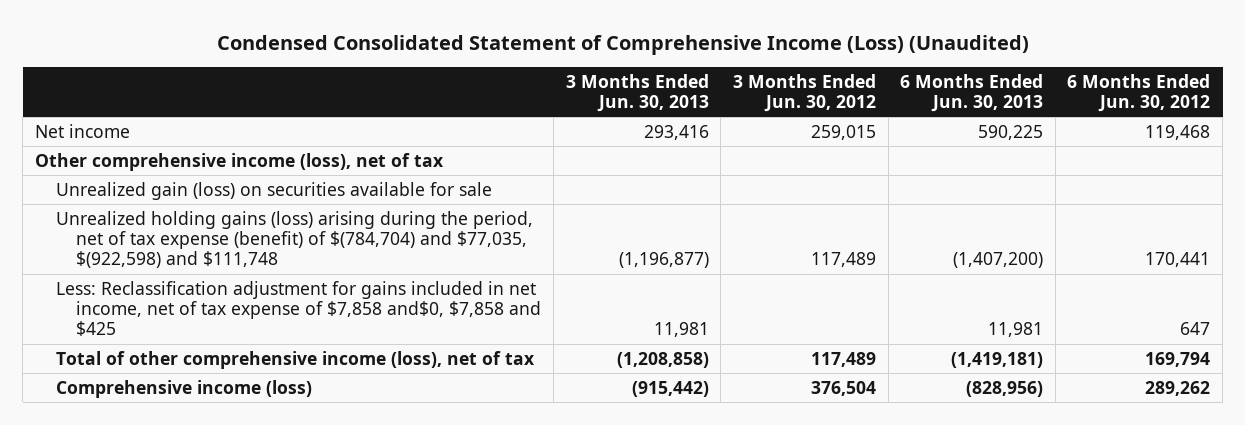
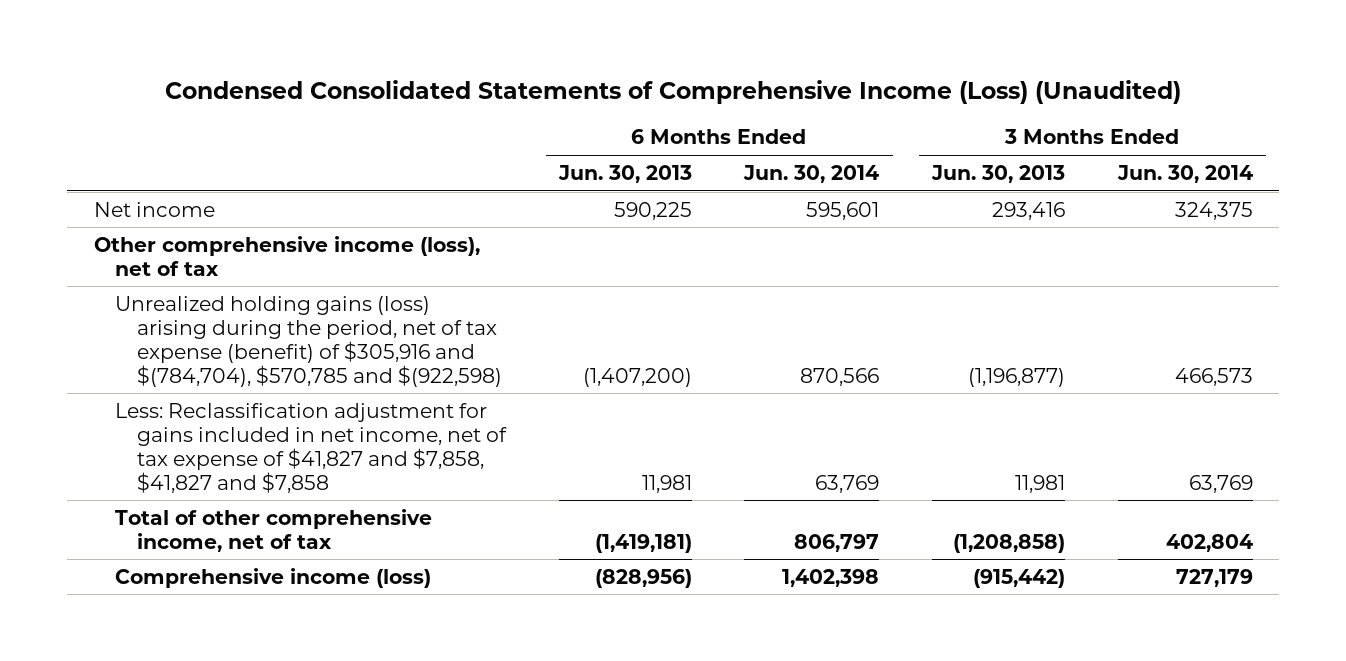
- Condensed Consolidated Statement of Comprehensive Income (Loss) (Unaudited)
+ Condensed Consolidated Statements of Comprehensive Income (Loss) (Unaudited)
- | 3 Months Ended Jun. 30, 2013 | 3 Months Ended Jun. 30, 2012 | 6 Months Ended Jun. 30, 2013 | 6 Months Ended Jun. 30, 2012
+ | 6 Months Ended Jun. 30, 2013 | 6 Months Ended Jun. 30, 2014 | 3 Months Ended Jun. 30, 2013 | 3 Months Ended Jun. 30, 2014
- Unrealized gain (loss) on securities available for sale
- Unrealized holding gains (loss) arising during the period, net of tax expense (benefit) of $(784,704) and $77,035, $(922,598) and $111,748 | (1,196,877) | 117,489 | (1,407,200) | 170,441
- Less: Reclassification adjustment for gains included in net income, net of tax expense of $7,858 and$0, $7,858 and $425 | 11,981 | | 11,981 | 647
- Total of other comprehensive income (loss), net of tax | (1,208,858) | 117,489 | (1,419,181) | 169,794
+ Unrealized holding gains (loss) arising during the period, net of tax expense (benefit) of $305,916 and $(784,704), $570,785 and $(922,598) | (1,407,200) | 870,566 | (1,196,877) | 466,573
+ Less: Reclassification adjustment for gains included in net income, net of tax expense of $41,827 and $7,858, $41,827 and $7,858 | 11,981 | 63,769 | 11,981 | 63,769
+ Total of other comprehensive income, net of tax | (1,419,181) | 806,797 | (1,208,858) | 402,804

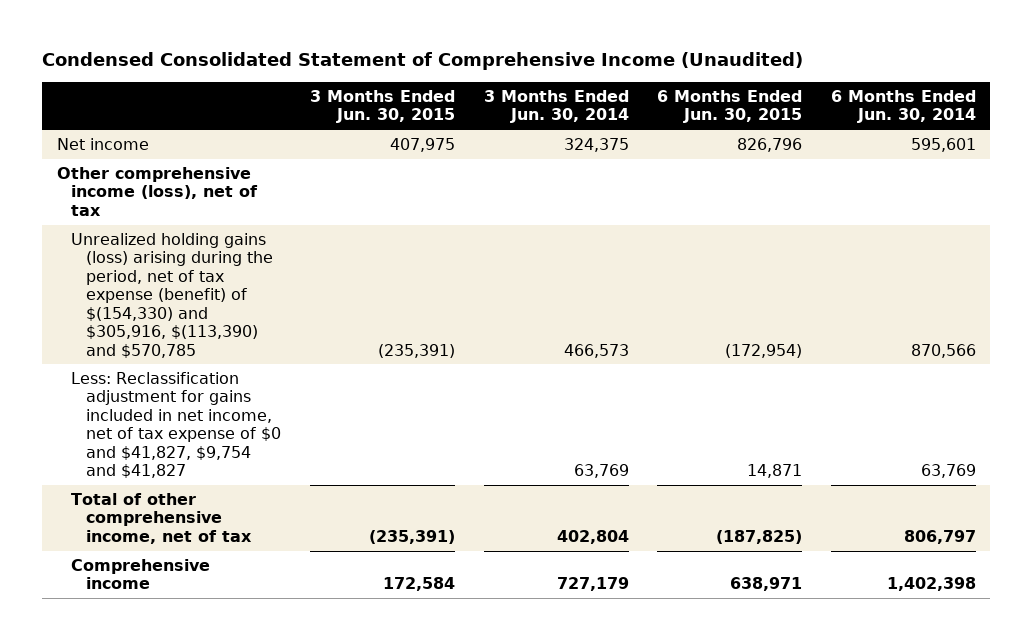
- Condensed Consolidated Statements of Comprehensive Income (Loss) (Unaudited)
+ Condensed Consolidated Statement of Comprehensive Income (Unaudited)
- | 6 Months Ended Jun. 30, 2013 | 6 Months Ended Jun. 30, 2014 | 3 Months Ended Jun. 30, 2013 | 3 Months Ended Jun. 30, 2014
+ | 3 Months Ended Jun. 30, 2015 | 3 Months Ended Jun. 30, 2014 | 6 Months Ended Jun. 30, 2015 | 6 Months Ended Jun. 30, 2014
- Unrealized holding gains (loss) arising during the period, net of tax expense (benefit) of $305,916 and $(784,704), $570,785 and $(922,598) | (1,407,200) | 870,566 | (1,196,877) | 466,573
- Less: Reclassification adjustment for gains included in net income, net of tax expense of $41,827 and $7,858, $41,827 and $7,858 | 11,981 | 63,769 | 11,981 | 63,769
+ Unrealized holding gains (loss) arising during the period, net of tax expense (benefit) of $(154,330) and $305,916, $(113,390) and $570,785 | (235,391) | 466,573 | (172,954) | 870,566
+ Less: Reclassification adjustment for gains included in net income, net of tax expense of $0 and $41,827, $9,754 and $41,827 | | 63,769 | 14,871 | 63,769
- Comprehensive income (loss) | (828,956) | 1,402,398 | (915,442) | 727,179
+ Comprehensive income | 172,584 | 727,179 | 638,971 | 1,402,398

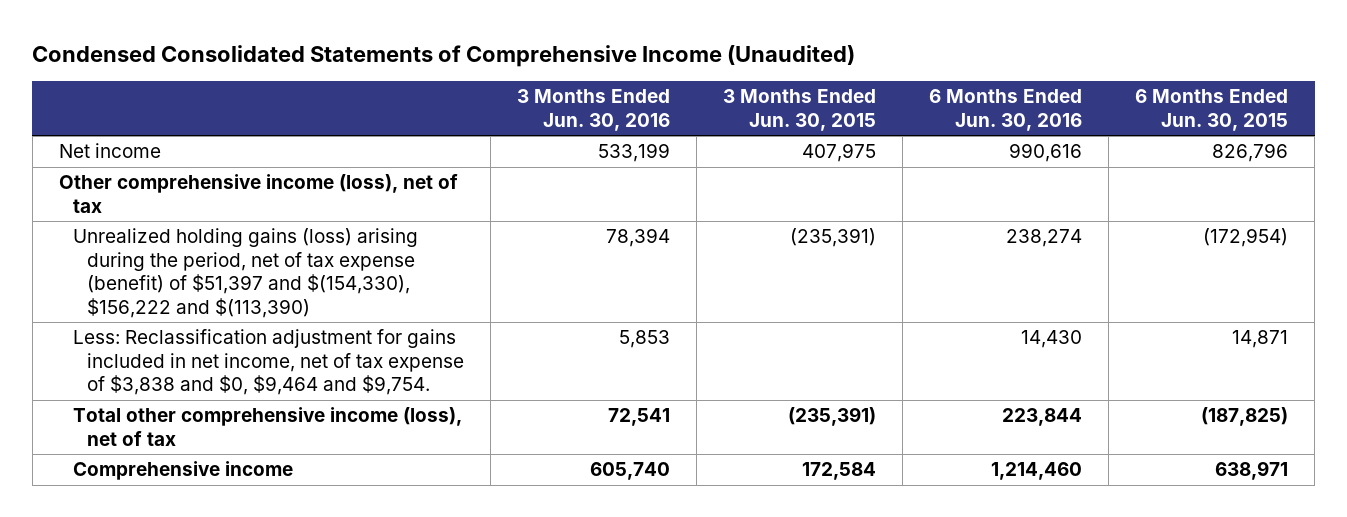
- Condensed Consolidated Statement of Comprehensive Income (Unaudited)
+ Condensed Consolidated Statements of Comprehensive Income (Unaudited)
- | 3 Months Ended Jun. 30, 2015 | 3 Months Ended Jun. 30, 2014 | 6 Months Ended Jun. 30, 2015 | 6 Months Ended Jun. 30, 2014
+ | 3 Months Ended Jun. 30, 2016 | 3 Months Ended Jun. 30, 2015 | 6 Months Ended Jun. 30, 2016 | 6 Months Ended Jun. 30, 2015
- Unrealized holding gains (loss) arising during the period, net of tax expense (benefit) of $(154,330) and $305,916, $(113,390) and $570,785 | (235,391) | 466,573 | (172,954) | 870,566
- Less: Reclassification adjustment for gains included in net income, net of tax expense of $0 and $41,827, $9,754 and $41,827 | | 63,769 | 14,871 | 63,769
- Total of other comprehensive income, net of tax | (235,391) | 402,804 | (187,825) | 806,797
+ Unrealized holding gains (loss) arising during the period, net of tax expense (benefit) of $51,397 and $(154,330), $156,222 and $(113,390) | 78,394 | (235,391) | 238,274 | (172,954)
+ Less: Reclassification adjustment for gains included in net income, net of tax expense of $3,838 and $0, $9,464 and $9,754. | 5,853 | | 14,430 | 14,871
+ Total other comprehensive income (loss), net of tax | 72,541 | (235,391) | 223,844 | (187,825)

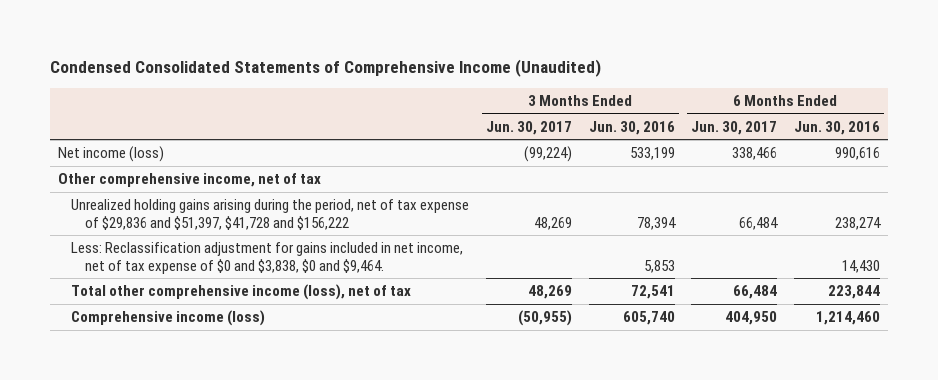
- | 3 Months Ended Jun. 30, 2016 | 3 Months Ended Jun. 30, 2015 | 6 Months Ended Jun. 30, 2016 | 6 Months Ended Jun. 30, 2015
+ | 3 Months Ended Jun. 30, 2017 | 3 Months Ended Jun. 30, 2016 | 6 Months Ended Jun. 30, 2017 | 6 Months Ended Jun. 30, 2016
- Net income | 533,199 | 407,975 | 990,616 | 826,796
- Other comprehensive income (loss), net of tax
- Unrealized holding gains (loss) arising during the period, net of tax expense (benefit) of $51,397 and $(154,330), $156,222 and $(113,390) | 78,394 | (235,391) | 238,274 | (172,954)
- Less: Reclassification adjustment for gains included in net income, net of tax expense of $3,838 and $0, $9,464 and $9,754. | 5,853 | | 14,430 | 14,871
+ Net income (loss) | (99,224) | 533,199 | 338,466 | 990,616
+ Other comprehensive income, net of tax
+ Unrealized holding gains arising during the period, net of tax expense of $29,836 and $51,397, $41,728 and $156,222 | 48,269 | 78,394 | 66,484 | 238,274
+ Less: Reclassification adjustment for gains included in net income, net of tax expense of $0 and $3,838, $0 and $9,464. | | 5,853 | | 14,430
- Comprehensive income | 605,740 | 172,584 | 1,214,460 | 638,971
+ Comprehensive income (loss) | (50,955) | 605,740 | 404,950 | 1,214,460

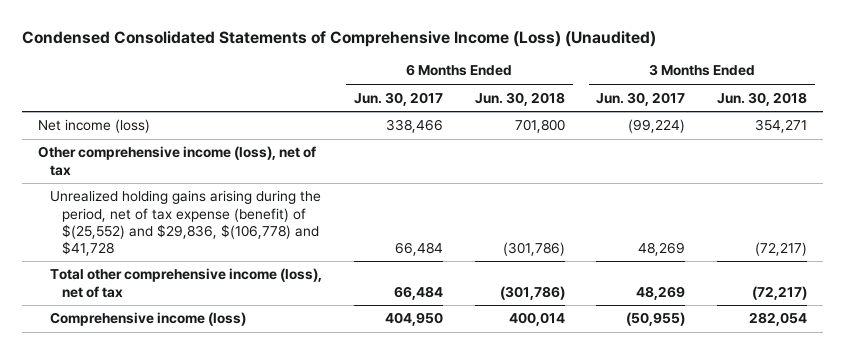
- Condensed Consolidated Statements of Comprehensive Income (Unaudited)
+ Condensed Consolidated Statements of Comprehensive Income (Loss) (Unaudited)
- | 3 Months Ended Jun. 30, 2017 | 3 Months Ended Jun. 30, 2016 | 6 Months Ended Jun. 30, 2017 | 6 Months Ended Jun. 30, 2016
+ | 6 Months Ended Jun. 30, 2017 | 6 Months Ended Jun. 30, 2018 | 3 Months Ended Jun. 30, 2017 | 3 Months Ended Jun. 30, 2018
- Other comprehensive income, net of tax
- Unrealized holding gains arising during the period, net of tax expense of $29,836 and $51,397, $41,728 and $156,222 | 48,269 | 78,394 | 66,484 | 238,274
- Less: Reclassification adjustment for gains included in net income, net of tax expense of $0 and $3,838, $0 and $9,464. | | 5,853 | | 14,430
+ Other comprehensive income (loss), net of tax
+ Unrealized holding gains arising during the period, net of tax expense (benefit) of $(25,552) and $29,836, $(106,778) and $41,728 | 66,484 | (301,786) | 48,269 | (72,217)

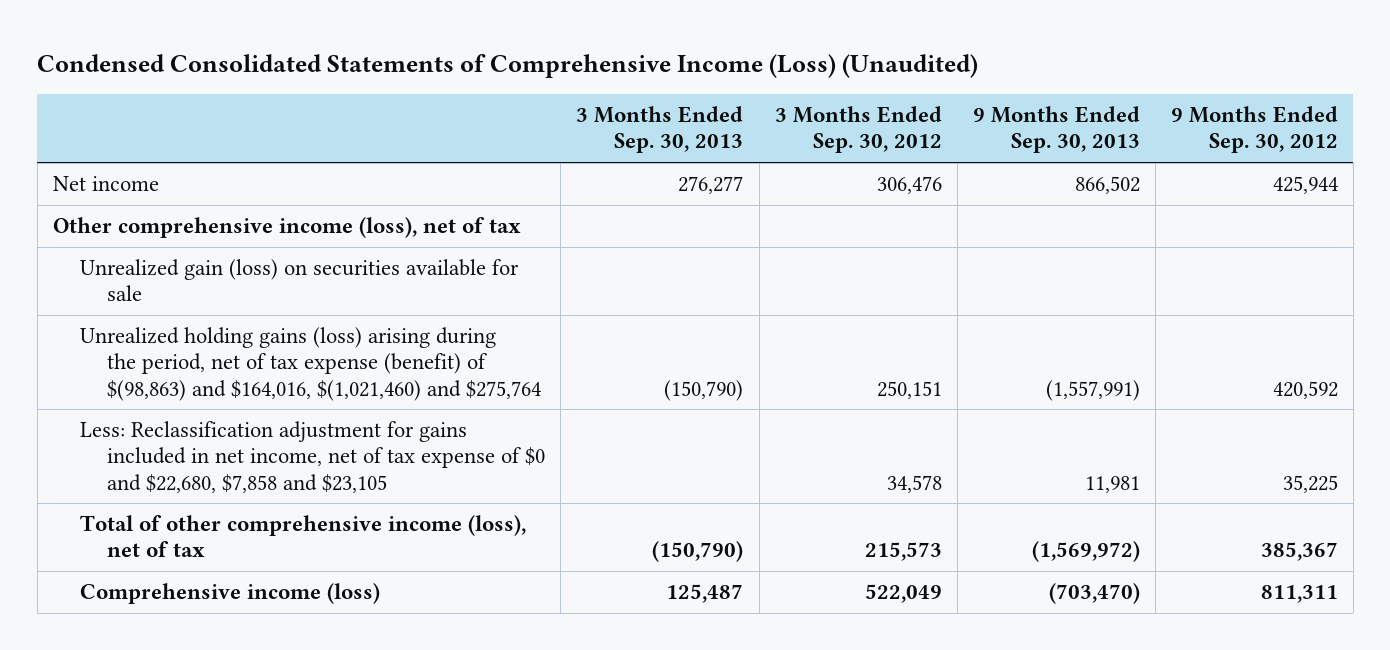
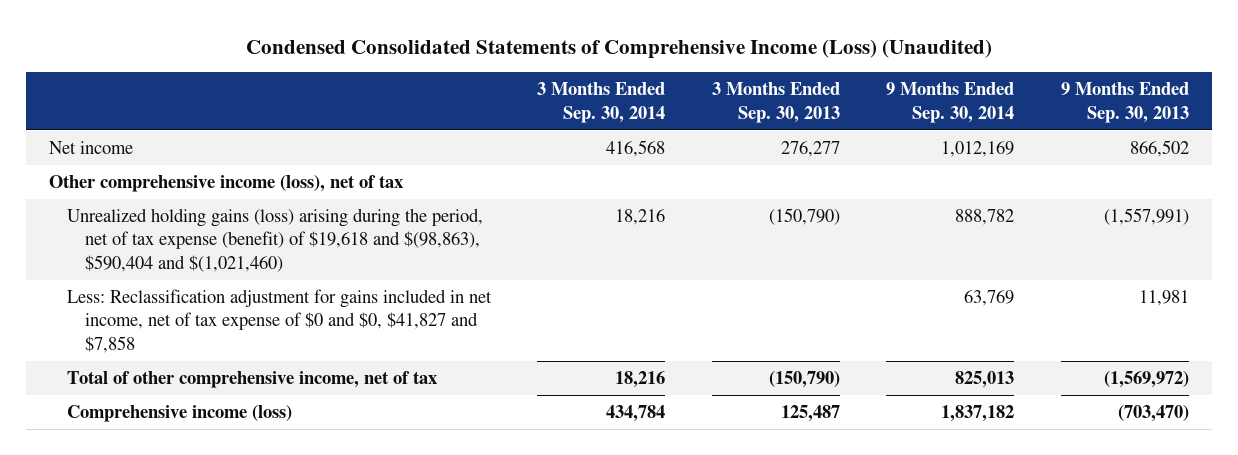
- | 3 Months Ended Sep. 30, 2013 | 3 Months Ended Sep. 30, 2012 | 9 Months Ended Sep. 30, 2013 | 9 Months Ended Sep. 30, 2012
+ | 3 Months Ended Sep. 30, 2014 | 3 Months Ended Sep. 30, 2013 | 9 Months Ended Sep. 30, 2014 | 9 Months Ended Sep. 30, 2013
- Unrealized gain (loss) on securities available for sale
- Unrealized holding gains (loss) arising during the period, net of tax expense (benefit) of $(98,863) and $164,016, $(1,021,460) and $275,764 | (150,790) | 250,151 | (1,557,991) | 420,592
- Less: Reclassification adjustment for gains included in net income, net of tax expense of $0 and $22,680, $7,858 and $23,105 | | 34,578 | 11,981 | 35,225
- Total of other comprehensive income (loss), net of tax | (150,790) | 215,573 | (1,569,972) | 385,367
+ Unrealized holding gains (loss) arising during the period, net of tax expense (benefit) of $19,618 and $(98,863), $590,404 and $(1,021,460) | 18,216 | (150,790) | 888,782 | (1,557,991)
+ Less: Reclassification adjustment for gains included in net income, net of tax expense of $0 and $0, $41,827 and $7,858 | | | 63,769 | 11,981
+ Total of other comprehensive income, net of tax | 18,216 | (150,790) | 825,013 | (1,569,972)

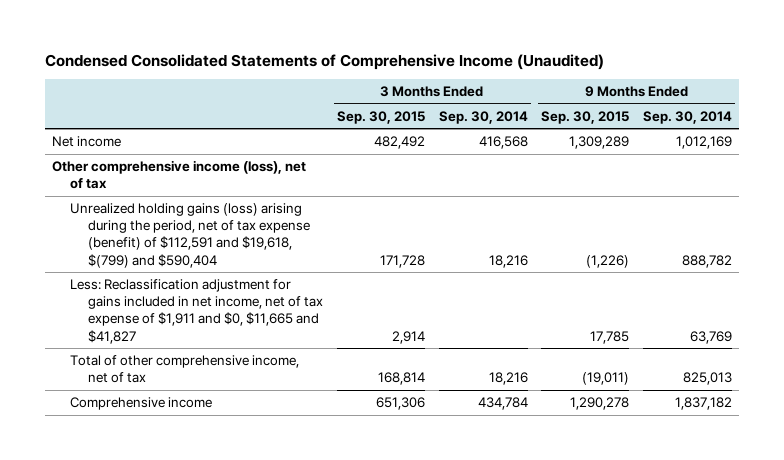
- Condensed Consolidated Statements of Comprehensive Income (Loss) (Unaudited)
+ Condensed Consolidated Statements of Comprehensive Income (Unaudited)
- | 3 Months Ended Sep. 30, 2014 | 3 Months Ended Sep. 30, 2013 | 9 Months Ended Sep. 30, 2014 | 9 Months Ended Sep. 30, 2013
+ | 3 Months Ended Sep. 30, 2015 | 3 Months Ended Sep. 30, 2014 | 9 Months Ended Sep. 30, 2015 | 9 Months Ended Sep. 30, 2014
- Unrealized holding gains (loss) arising during the period, net of tax expense (benefit) of $19,618 and $(98,863), $590,404 and $(1,021,460) | 18,216 | (150,790) | 888,782 | (1,557,991)
- Less: Reclassification adjustment for gains included in net income, net of tax expense of $0 and $0, $41,827 and $7,858 | | | 63,769 | 11,981
+ Unrealized holding gains (loss) arising during the period, net of tax expense (benefit) of $112,591 and $19,618, $(799) and $590,404 | 171,728 | 18,216 | (1,226) | 888,782
+ Less: Reclassification adjustment for gains included in net income, net of tax expense of $1,911 and $0, $11,665 and $41,827 | 2,914 | | 17,785 | 63,769
- Comprehensive income (loss) | 434,784 | 125,487 | 1,837,182 | (703,470)
+ Comprehensive income | 651,306 | 434,784 | 1,290,278 | 1,837,182

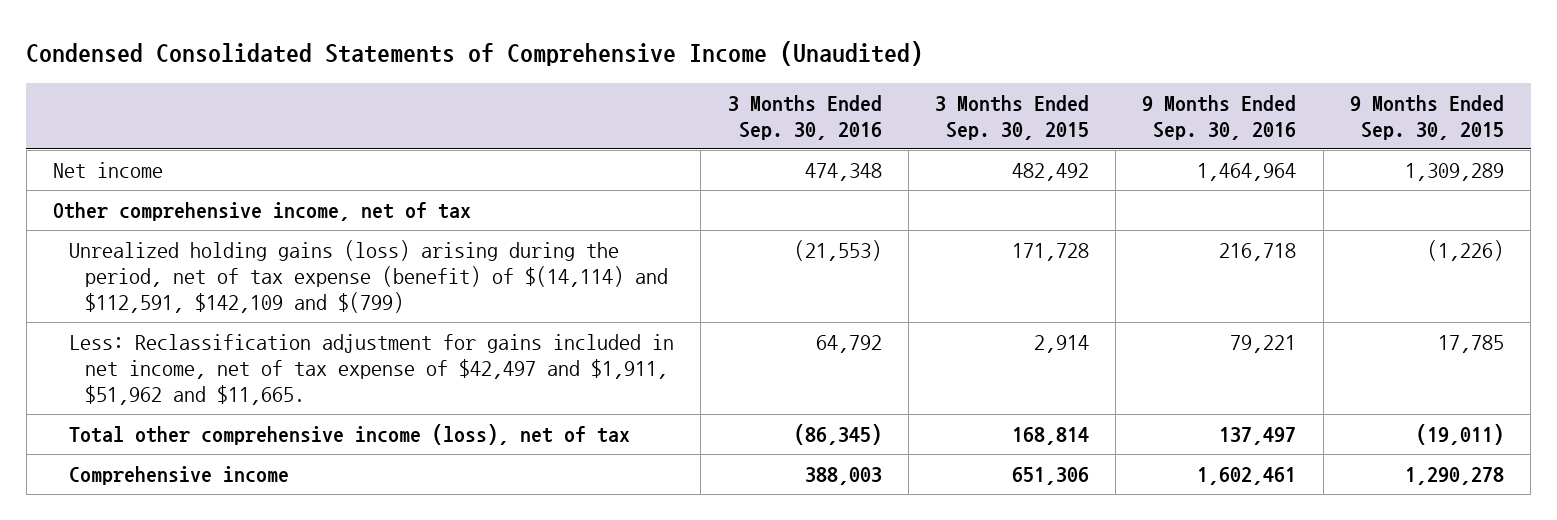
- | 3 Months Ended Sep. 30, 2015 | 3 Months Ended Sep. 30, 2014 | 9 Months Ended Sep. 30, 2015 | 9 Months Ended Sep. 30, 2014
+ | 3 Months Ended Sep. 30, 2016 | 3 Months Ended Sep. 30, 2015 | 9 Months Ended Sep. 30, 2016 | 9 Months Ended Sep. 30, 2015
- Other comprehensive income (loss), net of tax
- Unrealized holding gains (loss) arising during the period, net of tax expense (benefit) of $112,591 and $19,618, $(799) and $590,404 | 171,728 | 18,216 | (1,226) | 888,782
- Less: Reclassification adjustment for gains included in net income, net of tax expense of $1,911 and $0, $11,665 and $41,827 | 2,914 | | 17,785 | 63,769
- Total of other comprehensive income, net of tax | 168,814 | 18,216 | (19,011) | 825,013
+ Other comprehensive income, net of tax
+ Unrealized holding gains (loss) arising during the period, net of tax expense (benefit) of $(14,114) and $112,591, $142,109 and $(799) | (21,553) | 171,728 | 216,718 | (1,226)
+ Less: Reclassification adjustment for gains included in net income, net of tax expense of $42,497 and $1,911, $51,962 and $11,665. | 64,792 | 2,914 | 79,221 | 17,785
+ Total other comprehensive income (loss), net of tax | (86,345) | 168,814 | 137,497 | (19,011)

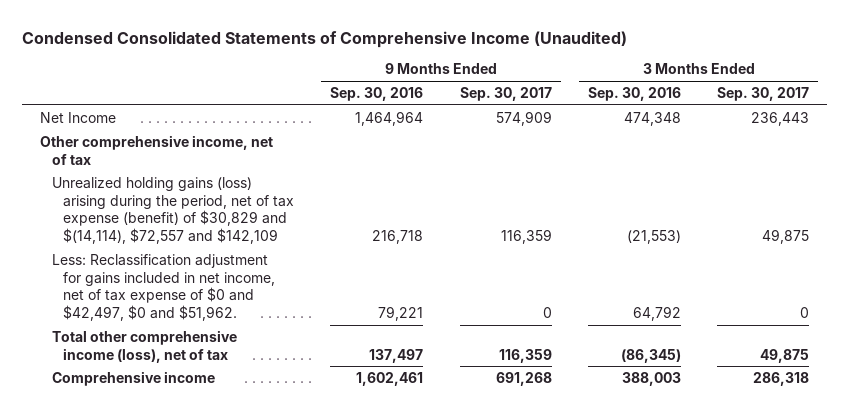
- | 3 Months Ended Sep. 30, 2016 | 3 Months Ended Sep. 30, 2015 | 9 Months Ended Sep. 30, 2016 | 9 Months Ended Sep. 30, 2015
+ | 9 Months Ended Sep. 30, 2016 | 9 Months Ended Sep. 30, 2017 | 3 Months Ended Sep. 30, 2016 | 3 Months Ended Sep. 30, 2017
- Net income | 474,348 | 482,492 | 1,464,964 | 1,309,289
+ Net Income | 1,464,964 | 574,909 | 474,348 | 236,443
- Unrealized holding gains (loss) arising during the period, net of tax expense (benefit) of $(14,114) and $112,591, $142,109 and $(799) | (21,553) | 171,728 | 216,718 | (1,226)
- Less: Reclassification adjustment for gains included in net income, net of tax expense of $42,497 and $1,911, $51,962 and $11,665. | 64,792 | 2,914 | 79,221 | 17,785
+ Unrealized holding gains (loss) arising during the period, net of tax expense (benefit) of $30,829 and $(14,114), $72,557 and $142,109 | 216,718 | 116,359 | (21,553) | 49,875
+ Less: Reclassification adjustment for gains included in net income, net of tax expense of $0 and $42,497, $0 and $51,962. | 79,221 | 0 | 64,792 | 0

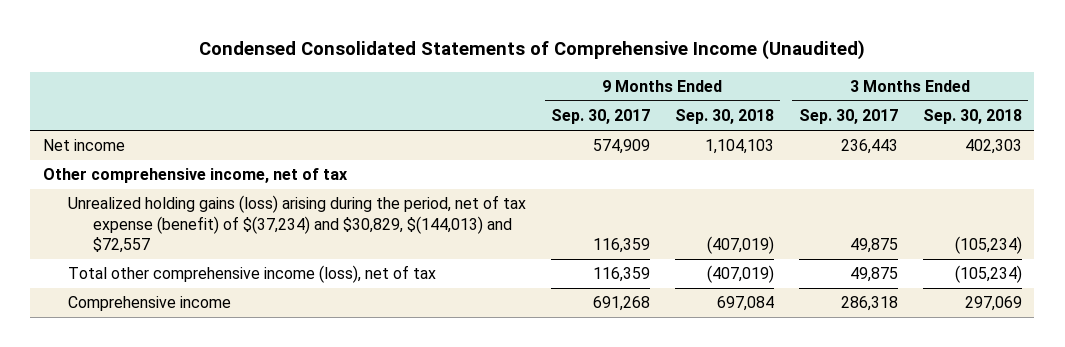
- | 9 Months Ended Sep. 30, 2016 | 9 Months Ended Sep. 30, 2017 | 3 Months Ended Sep. 30, 2016 | 3 Months Ended Sep. 30, 2017
+ | 9 Months Ended Sep. 30, 2017 | 9 Months Ended Sep. 30, 2018 | 3 Months Ended Sep. 30, 2017 | 3 Months Ended Sep. 30, 2018
- Net Income | 1,464,964 | 574,909 | 474,348 | 236,443
+ Net income | 574,909 | 1,104,103 | 236,443 | 402,303
- Unrealized holding gains (loss) arising during the period, net of tax expense (benefit) of $30,829 and $(14,114), $72,557 and $142,109 | 216,718 | 116,359 | (21,553) | 49,875
- Less: Reclassification adjustment for gains included in net income, net of tax expense of $0 and $42,497, $0 and $51,962. | 79,221 | 0 | 64,792 | 0
+ Unrealized holding gains (loss) arising during the period, net of tax expense (benefit) of $(37,234) and $30,829, $(144,013) and $72,557 | 116,359 | (407,019) | 49,875 | (105,234)

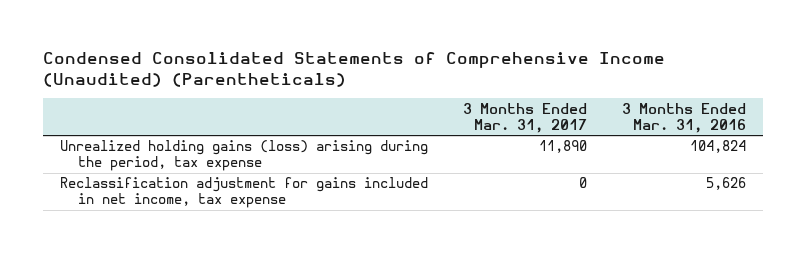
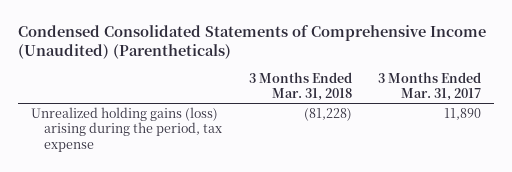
- | 3 Months Ended Mar. 31, 2017 | 3 Months Ended Mar. 31, 2016
+ | 3 Months Ended Mar. 31, 2018 | 3 Months Ended Mar. 31, 2017
- Reclassification adjustment for gains included in net income, tax expense | 0 | 5,626

